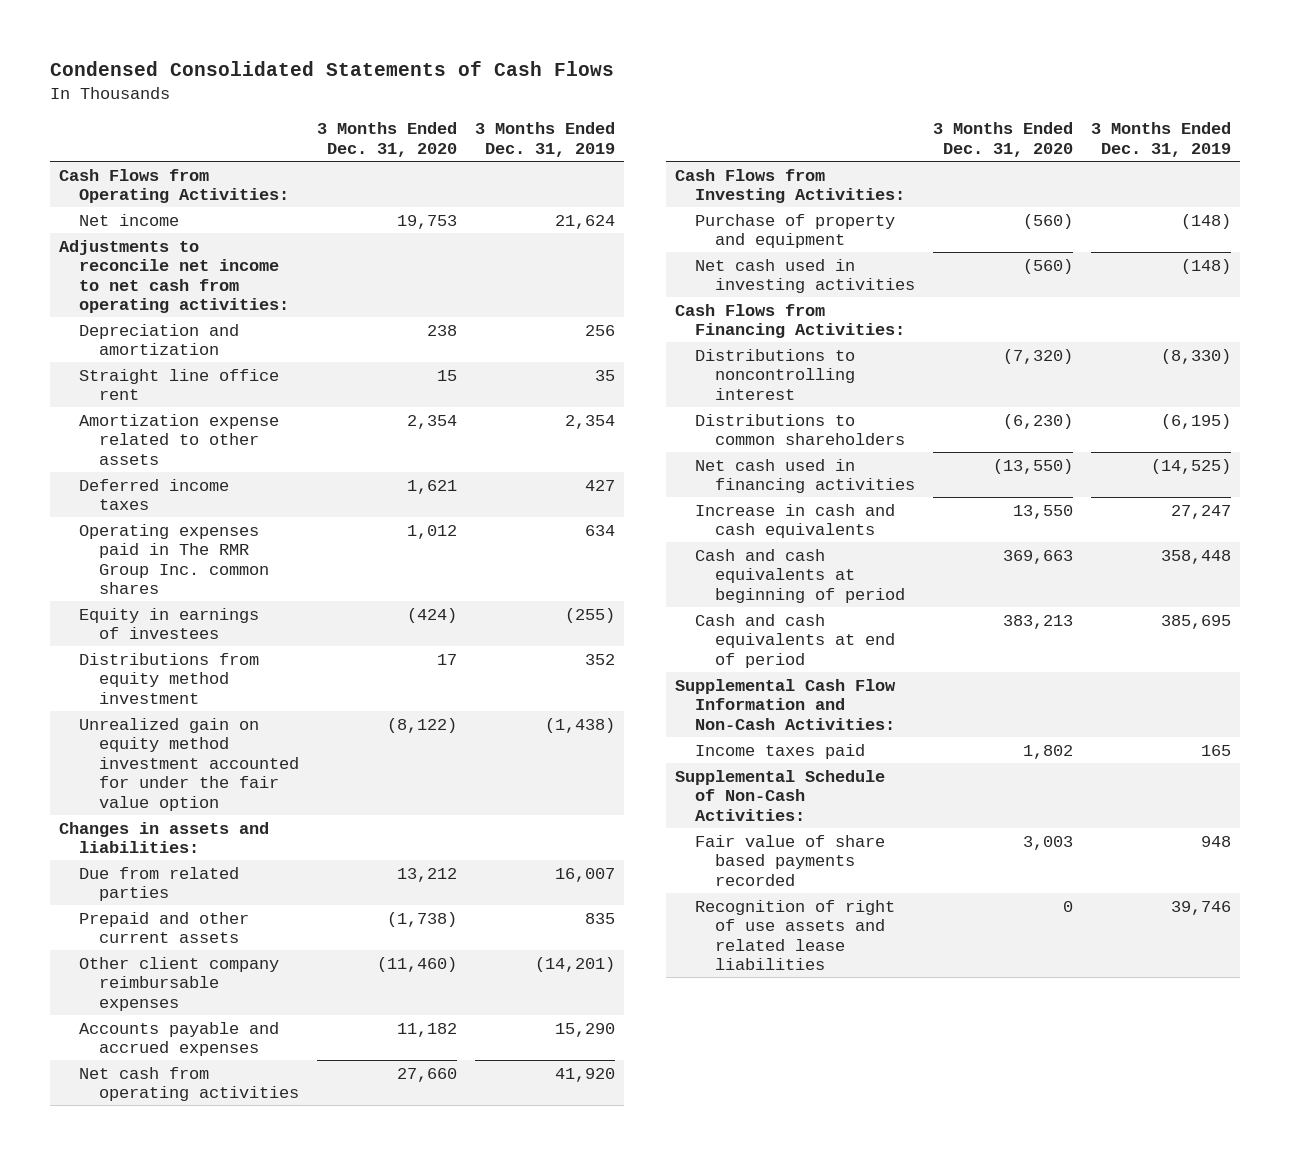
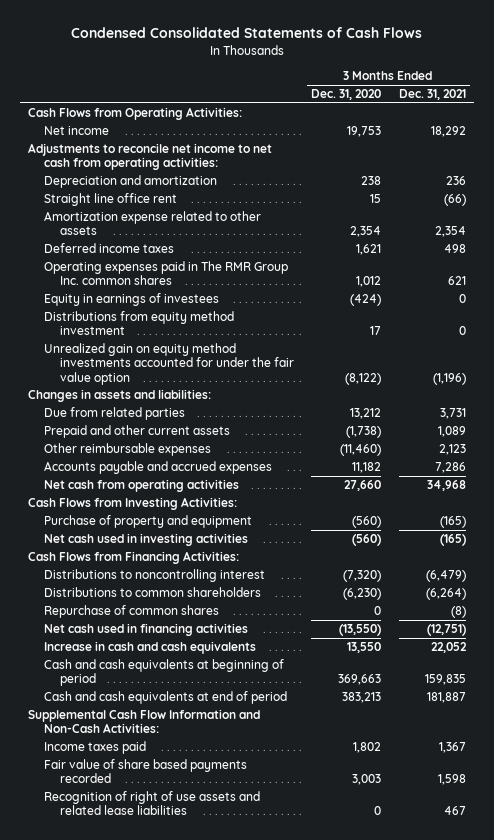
- | 3 Months Ended Dec. 31, 2020 | 3 Months Ended Dec. 31, 2019
+ | 3 Months Ended Dec. 31, 2020 | 3 Months Ended Dec. 31, 2021
- Unrealized gain on equity method investment accounted for under the fair value option | (8,122) | (1,438)
+ Unrealized gain on equity method investments accounted for under the fair value option | (8,122) | (1,196)
- Other client company reimbursable expenses | (11,460) | (14,201)
+ Other reimbursable expenses | (11,460) | 2,123
+ Repurchase of common shares | 0 | (8)
- Supplemental Schedule of Non-Cash Activities:

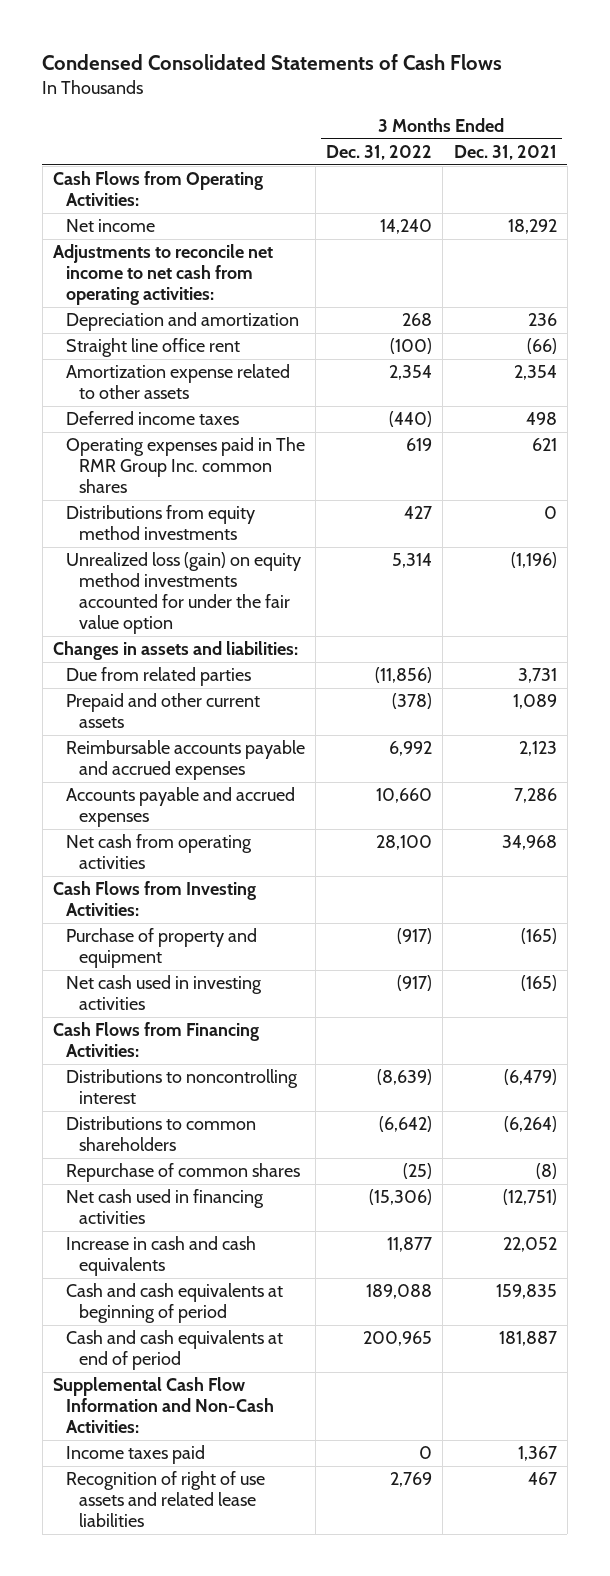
- | 3 Months Ended Dec. 31, 2020 | 3 Months Ended Dec. 31, 2021
+ | 3 Months Ended Dec. 31, 2022 | 3 Months Ended Dec. 31, 2021
- Equity in earnings of investees | (424) | 0
- Distributions from equity method investment | 17 | 0
- Unrealized gain on equity method investments accounted for under the fair value option | (8,122) | (1,196)
+ Distributions from equity method investments | 427 | 0
+ Unrealized loss (gain) on equity method investments accounted for under the fair value option | 5,314 | (1,196)
- Other reimbursable expenses | (11,460) | 2,123
+ Reimbursable accounts payable and accrued expenses | 6,992 | 2,123
- Fair value of share based payments recorded | 3,003 | 1,598

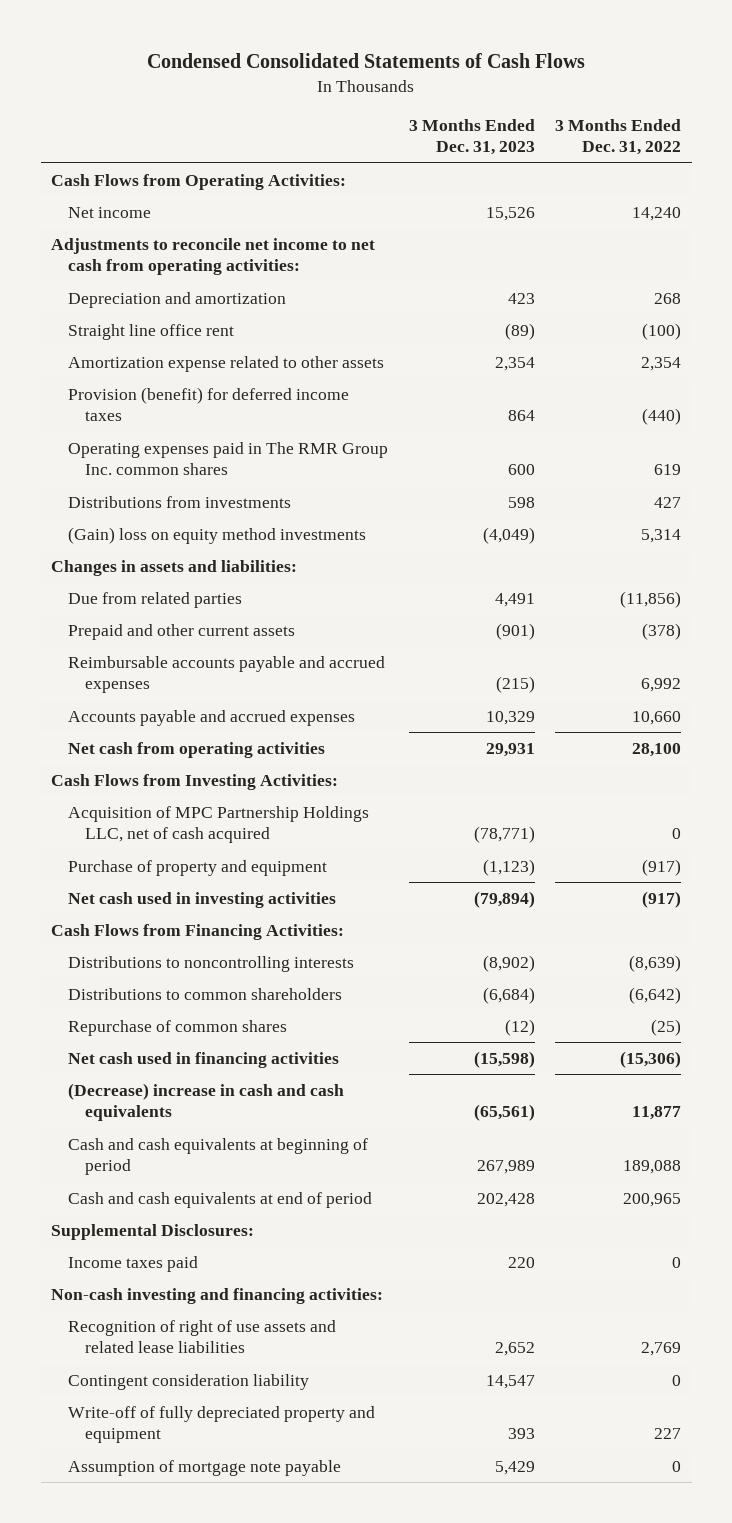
- | 3 Months Ended Dec. 31, 2022 | 3 Months Ended Dec. 31, 2021
+ | 3 Months Ended Dec. 31, 2023 | 3 Months Ended Dec. 31, 2022
- Deferred income taxes | (440) | 498
+ Provision (benefit) for deferred income taxes | 864 | (440)
- Distributions from equity method investments | 427 | 0
- Unrealized loss (gain) on equity method investments accounted for under the fair value option | 5,314 | (1,196)
+ Distributions from investments | 598 | 427
+ (Gain) loss on equity method investments | (4,049) | 5,314
+ Acquisition of MPC Partnership Holdings LLC, net of cash acquired | (78,771) | 0
- Distributions to noncontrolling interest | (8,639) | (6,479)
+ Distributions to noncontrolling interests | (8,902) | (8,639)
- Increase in cash and cash equivalents | 11,877 | 22,052
+ (Decrease) increase in cash and cash equivalents | (65,561) | 11,877
- Supplemental Cash Flow Information and Non-Cash Activities:
+ Supplemental Disclosures:
+ Non-cash investing and financing activities:
+ Contingent consideration liability | 14,547 | 0
+ Write-off of fully depreciated property and equipment | 393 | 227
+ Assumption of mortgage note payable | 5,429 | 0

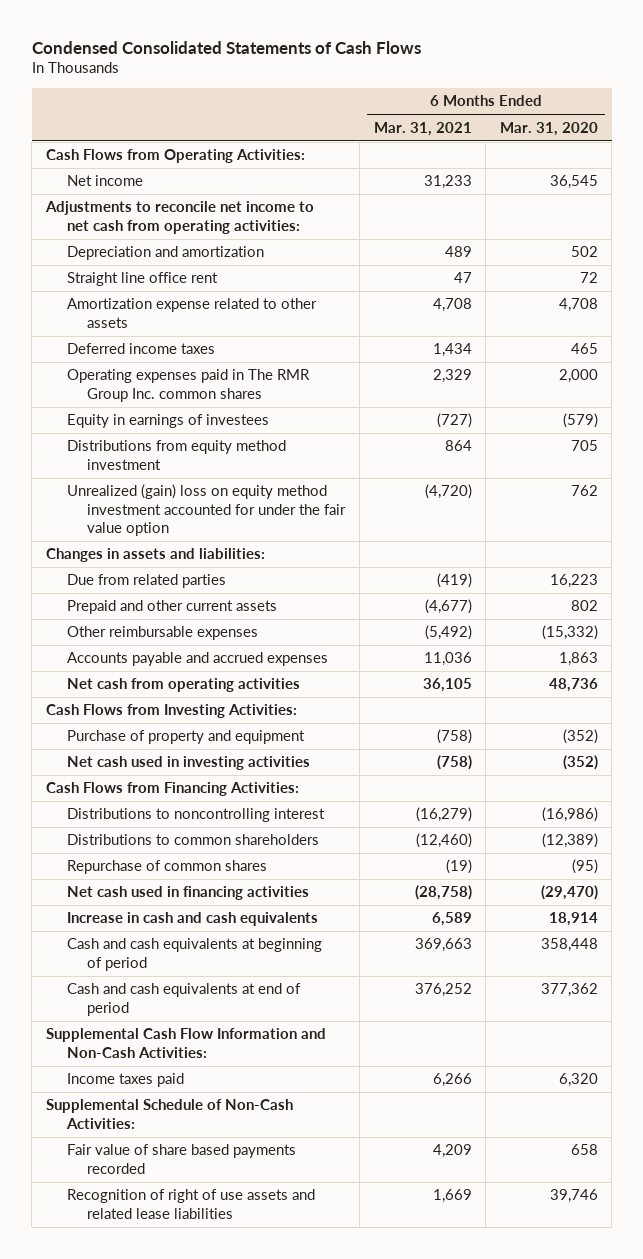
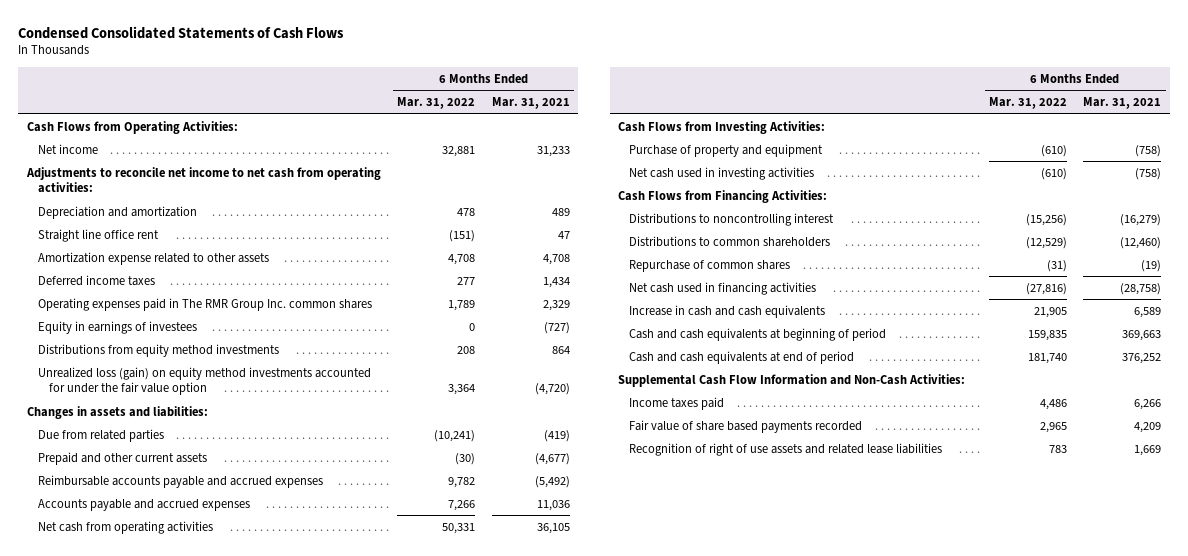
- | 6 Months Ended Mar. 31, 2021 | 6 Months Ended Mar. 31, 2020
+ | 6 Months Ended Mar. 31, 2022 | 6 Months Ended Mar. 31, 2021
- Distributions from equity method investment | 864 | 705
- Unrealized (gain) loss on equity method investment accounted for under the fair value option | (4,720) | 762
+ Distributions from equity method investments | 208 | 864
+ Unrealized loss (gain) on equity method investments accounted for under the fair value option | 3,364 | (4,720)
- Other reimbursable expenses | (5,492) | (15,332)
+ Reimbursable accounts payable and accrued expenses | 9,782 | (5,492)
- Supplemental Schedule of Non-Cash Activities:

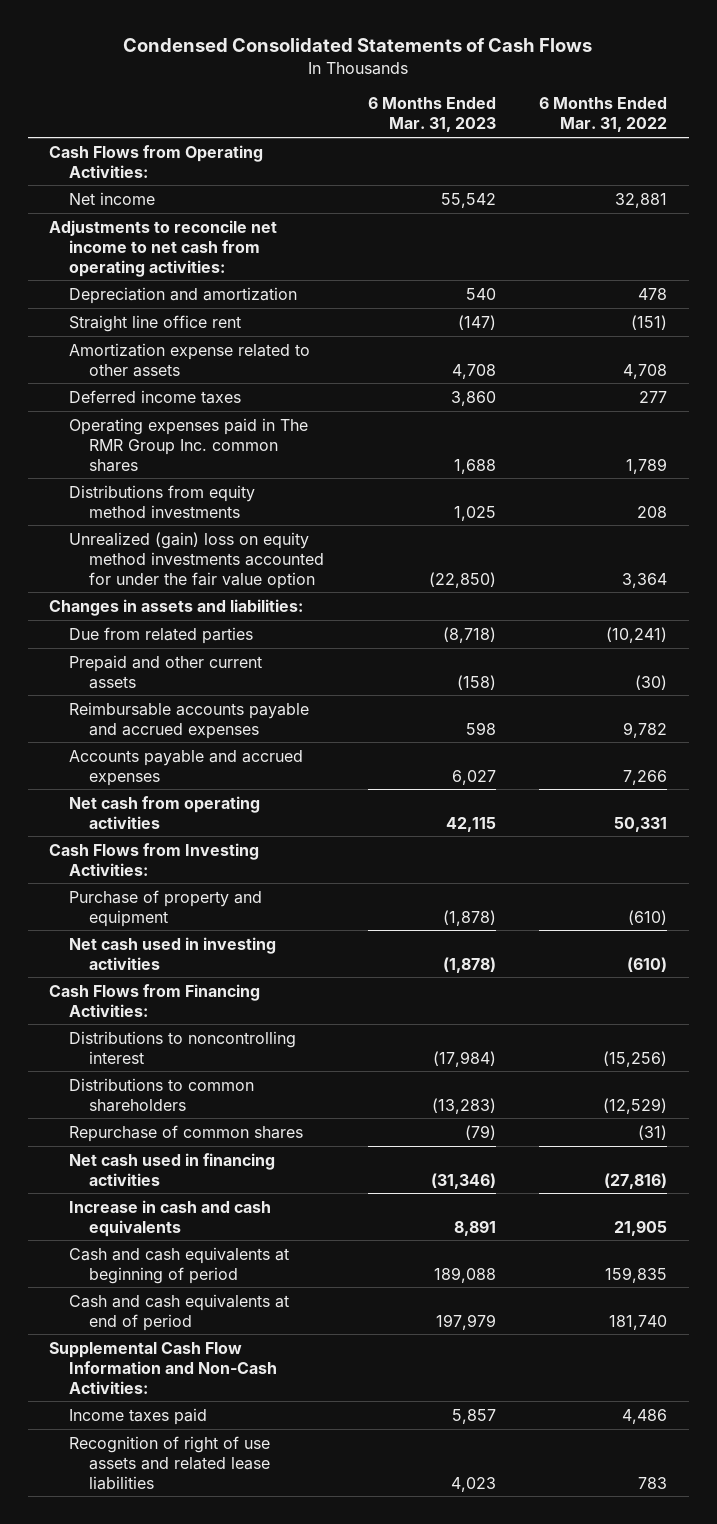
- | 6 Months Ended Mar. 31, 2022 | 6 Months Ended Mar. 31, 2021
+ | 6 Months Ended Mar. 31, 2023 | 6 Months Ended Mar. 31, 2022
- Equity in earnings of investees | 0 | (727)
- Unrealized loss (gain) on equity method investments accounted for under the fair value option | 3,364 | (4,720)
+ Unrealized (gain) loss on equity method investments accounted for under the fair value option | (22,850) | 3,364
- Fair value of share based payments recorded | 2,965 | 4,209

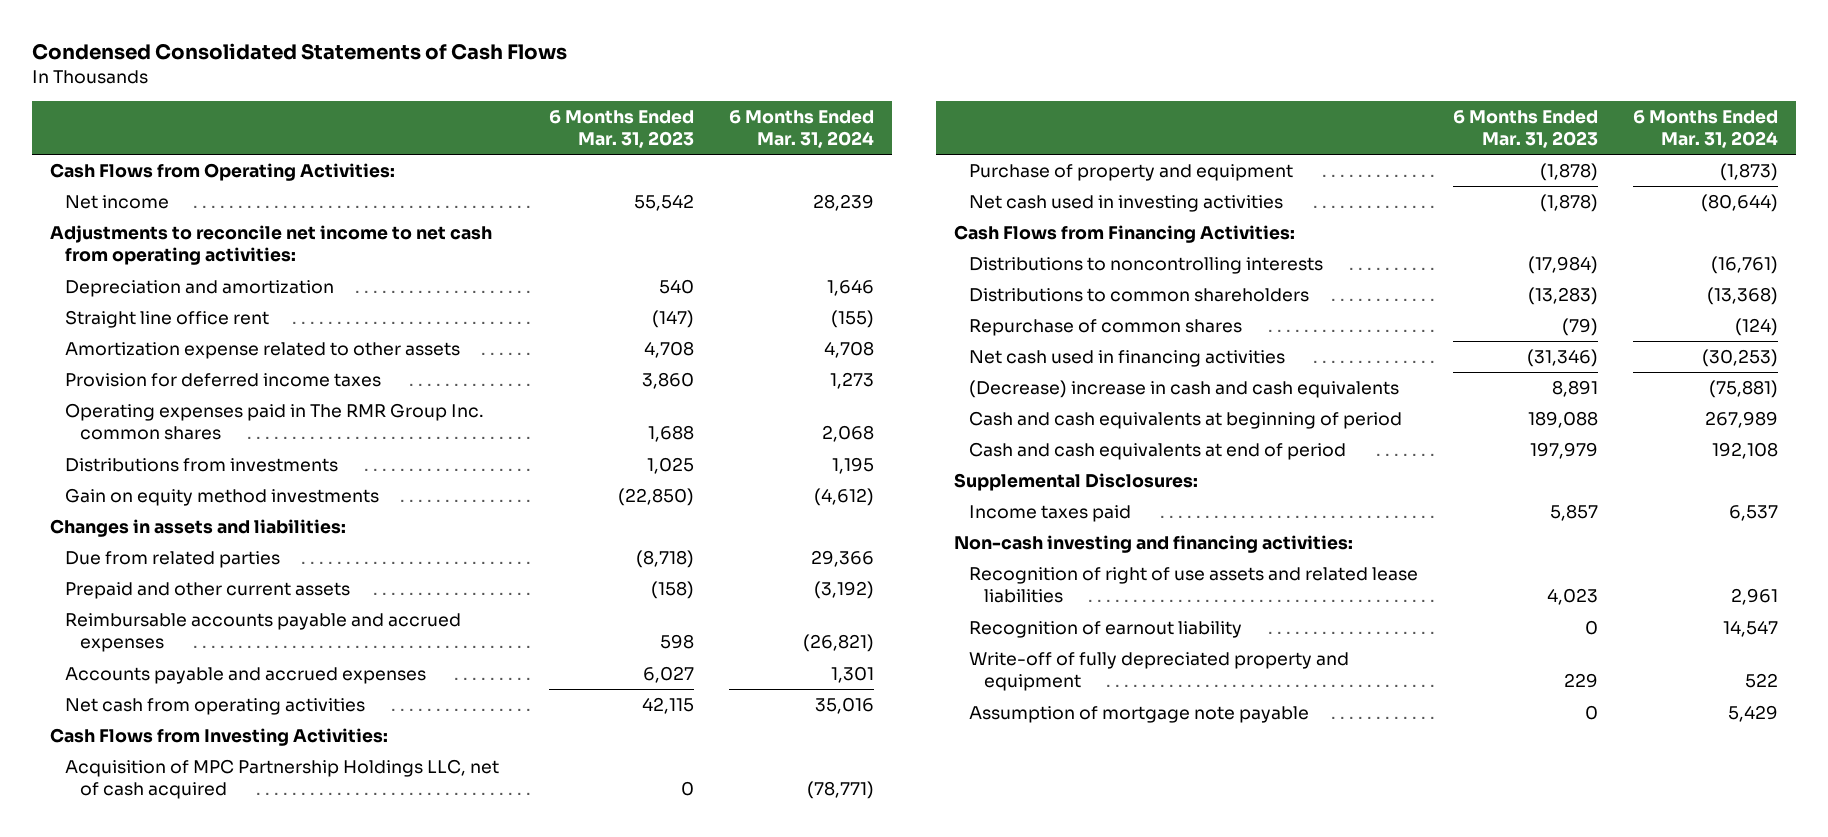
- | 6 Months Ended Mar. 31, 2023 | 6 Months Ended Mar. 31, 2022
+ | 6 Months Ended Mar. 31, 2023 | 6 Months Ended Mar. 31, 2024
- Deferred income taxes | 3,860 | 277
+ Provision for deferred income taxes | 3,860 | 1,273
- Distributions from equity method investments | 1,025 | 208
- Unrealized (gain) loss on equity method investments accounted for under the fair value option | (22,850) | 3,364
+ Distributions from investments | 1,025 | 1,195
+ Gain on equity method investments | (22,850) | (4,612)
+ Acquisition of MPC Partnership Holdings LLC, net of cash acquired | 0 | (78,771)
- Distributions to noncontrolling interest | (17,984) | (15,256)
+ Distributions to noncontrolling interests | (17,984) | (16,761)
- Increase in cash and cash equivalents | 8,891 | 21,905
+ (Decrease) increase in cash and cash equivalents | 8,891 | (75,881)
- Supplemental Cash Flow Information and Non-Cash Activities:
+ Supplemental Disclosures:
+ Non-cash investing and financing activities:
+ Recognition of earnout liability | 0 | 14,547
+ Write-off of fully depreciated property and equipment | 229 | 522
+ Assumption of mortgage note payable | 0 | 5,429

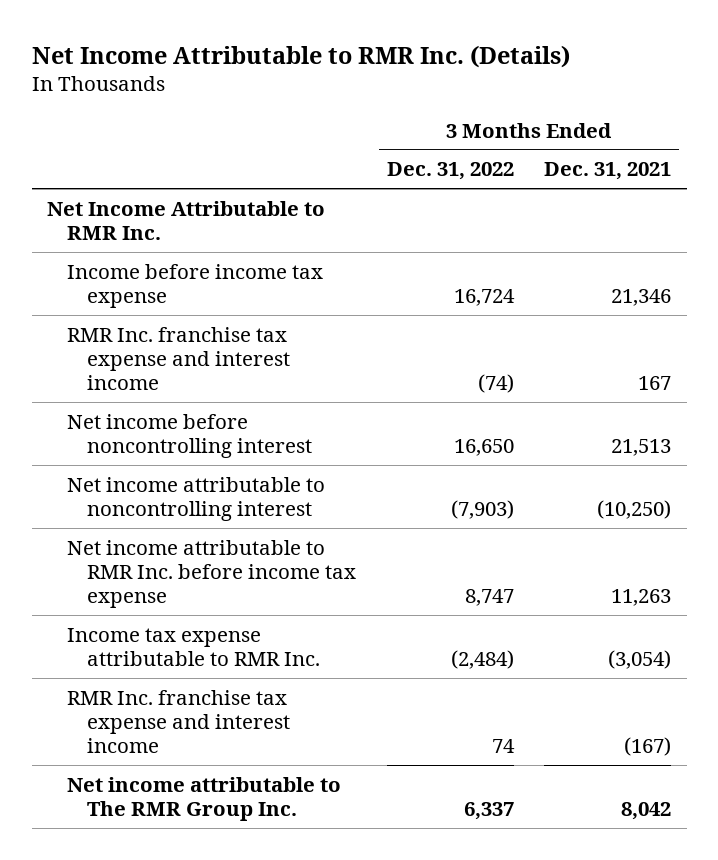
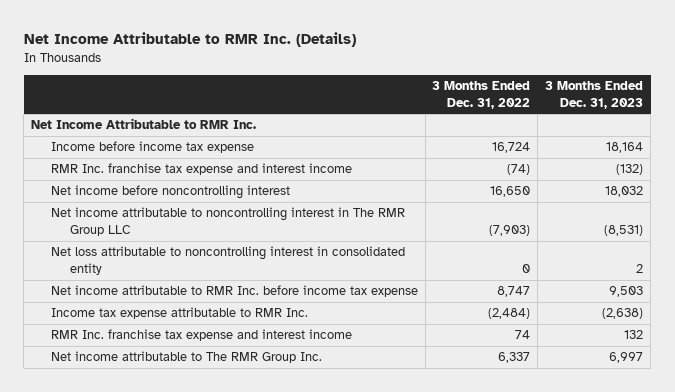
- | 3 Months Ended Dec. 31, 2022 | 3 Months Ended Dec. 31, 2021
+ | 3 Months Ended Dec. 31, 2022 | 3 Months Ended Dec. 31, 2023
- Net income attributable to noncontrolling interest | (7,903) | (10,250)
+ Net income attributable to noncontrolling interest in The RMR Group LLC | (7,903) | (8,531)
+ Net loss attributable to noncontrolling interest in consolidated entity | 0 | 2

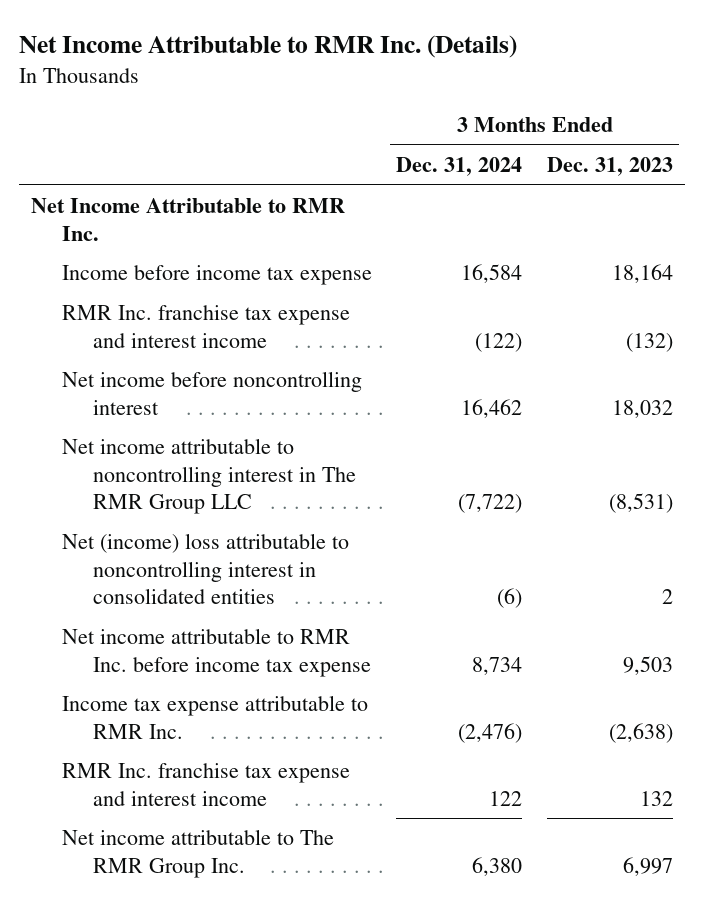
- | 3 Months Ended Dec. 31, 2022 | 3 Months Ended Dec. 31, 2023
+ | 3 Months Ended Dec. 31, 2024 | 3 Months Ended Dec. 31, 2023
- Net loss attributable to noncontrolling interest in consolidated entity | 0 | 2
+ Net (income) loss attributable to noncontrolling interest in consolidated entities | (6) | 2

